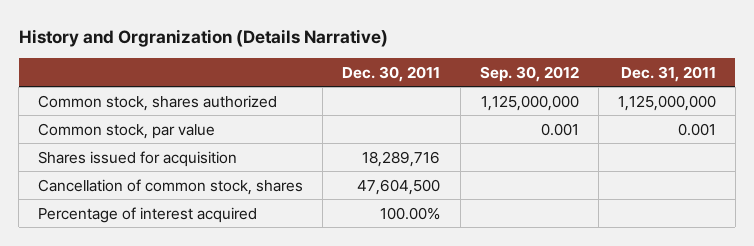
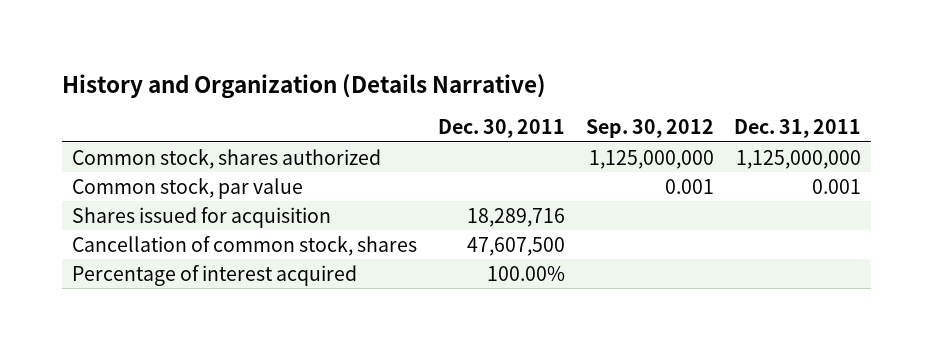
- History and Orgranization (Details Narrative)
+ History and Organization (Details Narrative)
- Cancellation of common stock, shares | 47,604,500 | |
+ Cancellation of common stock, shares | 47,607,500 | |

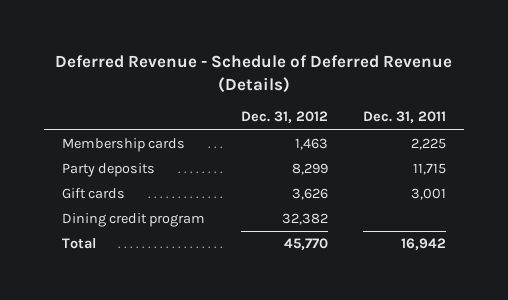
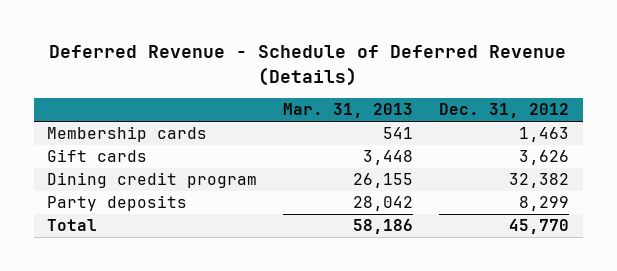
- | Dec. 31, 2012 | Dec. 31, 2011
+ | Mar. 31, 2013 | Dec. 31, 2012
moved down: Party deposits | 28,042 | 8,299

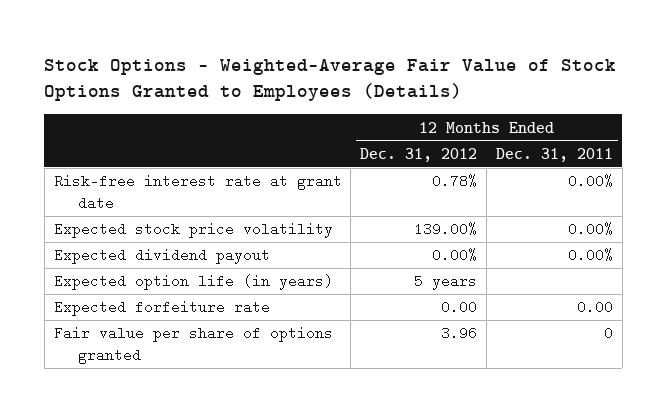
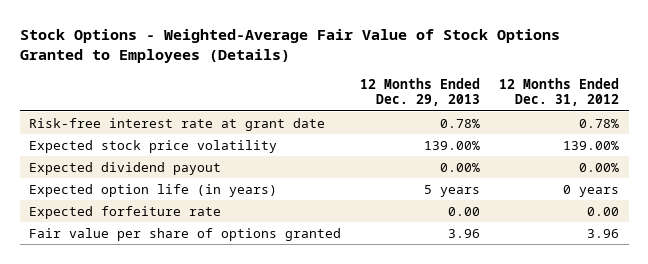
- | 12 Months Ended Dec. 31, 2012 | 12 Months Ended Dec. 31, 2011
+ | 12 Months Ended Dec. 29, 2013 | 12 Months Ended Dec. 31, 2012
- Expected option life (in years) | 5 years |
+ Expected option life (in years) | 5 years | 0 years

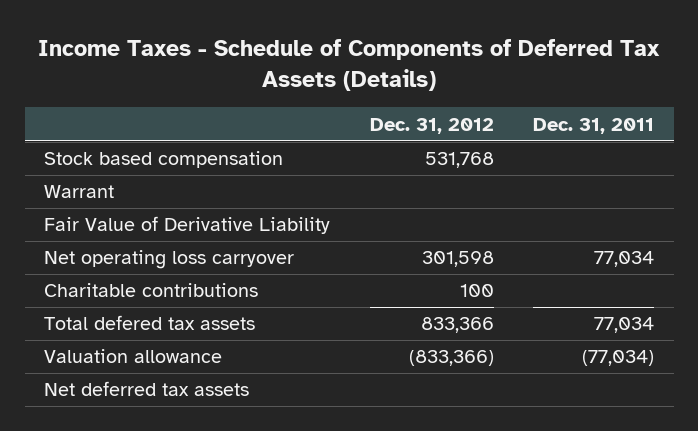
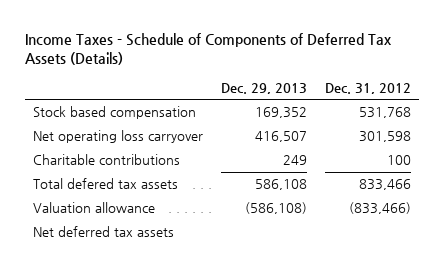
- | Dec. 31, 2012 | Dec. 31, 2011
+ | Dec. 29, 2013 | Dec. 31, 2012
- Warrant
- Fair Value of Derivative Liability
- Total defered tax assets | 833,366 | 77,034
- Valuation allowance | (833,366) | (77,034)
+ Total defered tax assets | 586,108 | 833,466
+ Valuation allowance | (586,108) | (833,466)

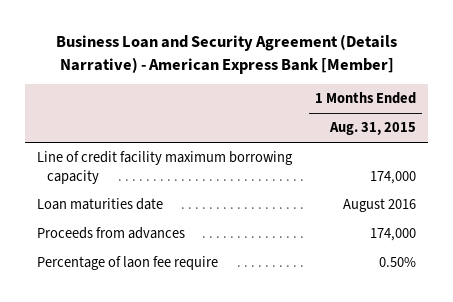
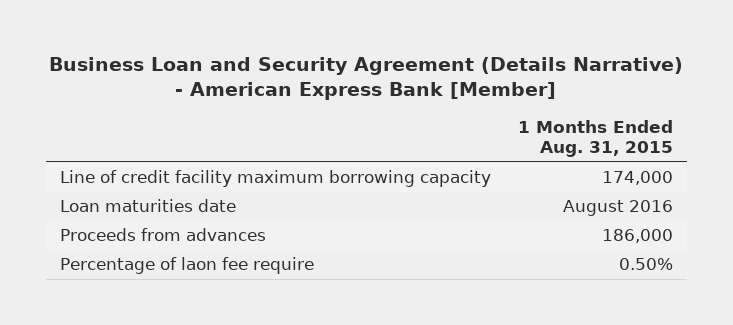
- Proceeds from advances | 174,000
+ Proceeds from advances | 186,000

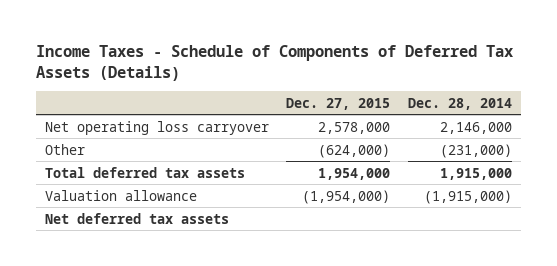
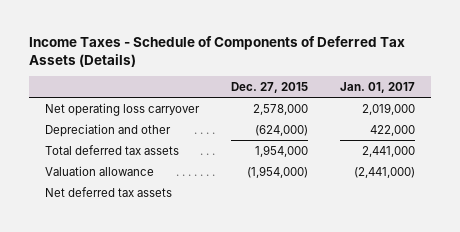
- | Dec. 27, 2015 | Dec. 28, 2014
+ | Dec. 27, 2015 | Jan. 01, 2017
- Other | (624,000) | (231,000)
+ Depreciation and other | (624,000) | 422,000

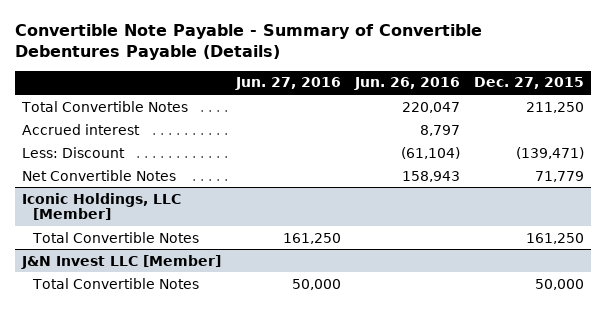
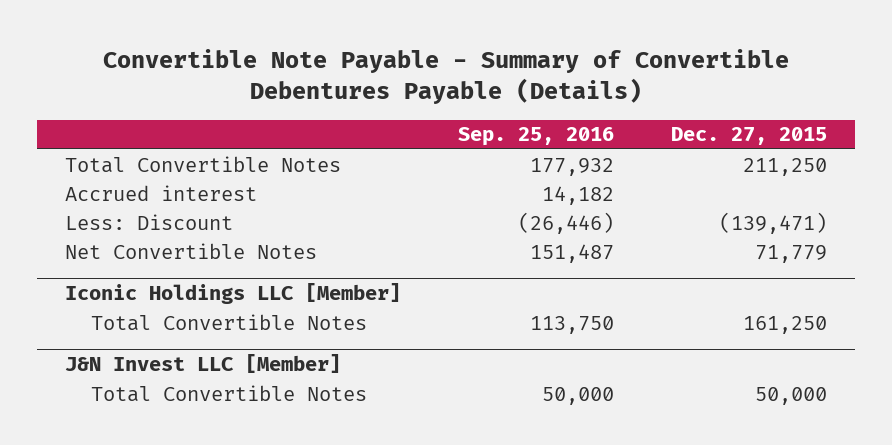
- | Jun. 27, 2016 | Jun. 26, 2016 | Dec. 27, 2015
+ | Sep. 25, 2016 | Dec. 27, 2015
- Iconic Holdings, LLC [Member]
+ Iconic Holdings LLC [Member]

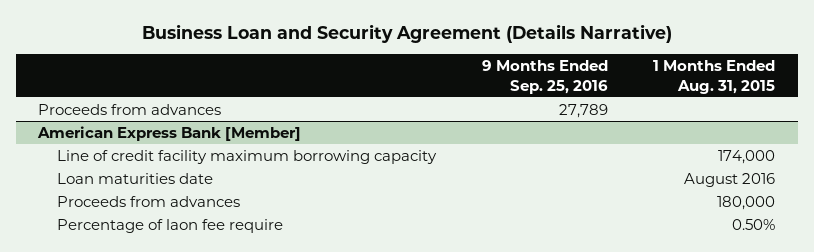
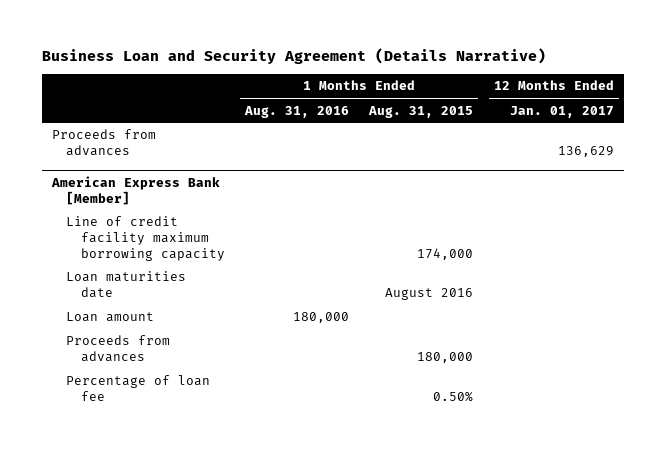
- | 9 Months Ended Sep. 25, 2016 | 1 Months Ended Aug. 31, 2015
+ | 1 Months Ended Aug. 31, 2016 | 1 Months Ended Aug. 31, 2015 | 12 Months Ended Jan. 01, 2017
@ American Express Bank [Member]
+ Loan amount | 180,000 | |
- Percentage of laon fee require | | 0.50%
+ Percentage of loan fee | | 0.50% |

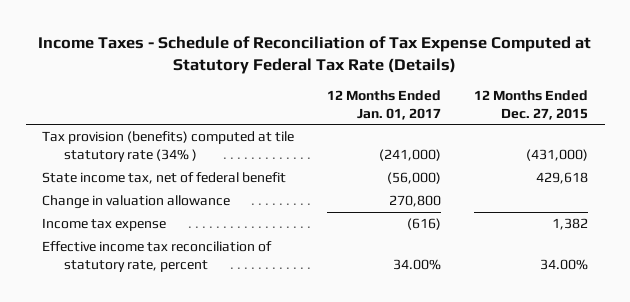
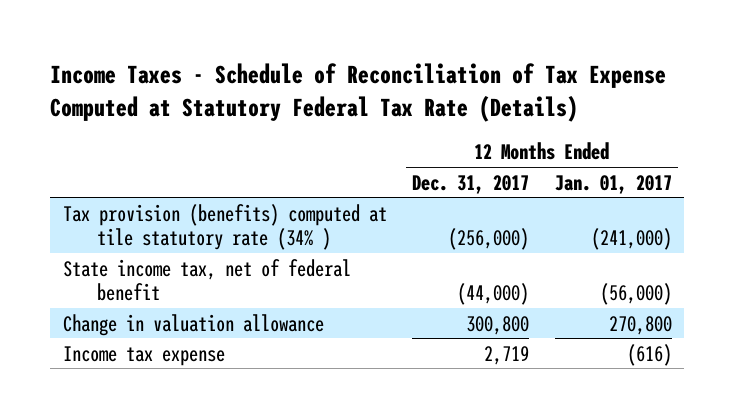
- | 12 Months Ended Jan. 01, 2017 | 12 Months Ended Dec. 27, 2015
+ | 12 Months Ended Dec. 31, 2017 | 12 Months Ended Jan. 01, 2017
- Effective income tax reconciliation of statutory rate, percent | 34.00% | 34.00%

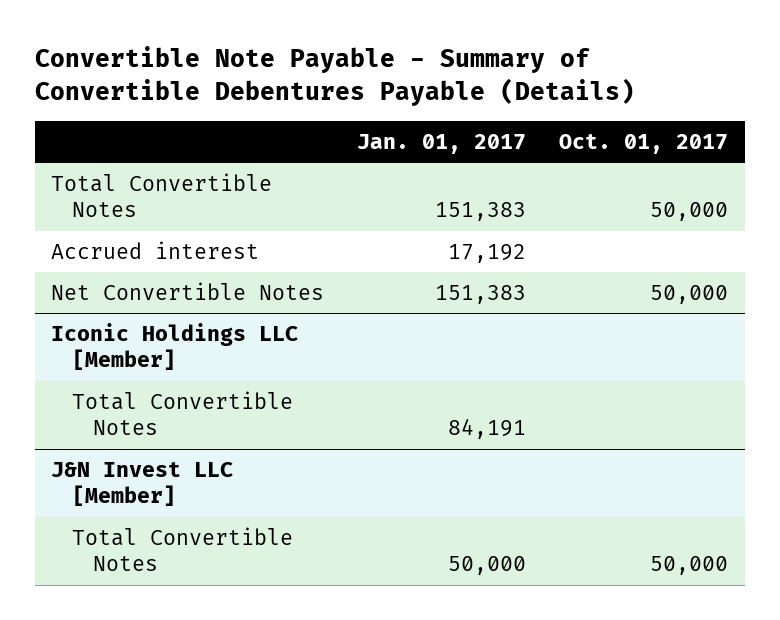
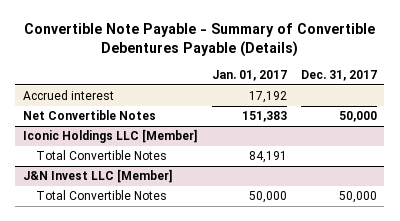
- | Jan. 01, 2017 | Oct. 01, 2017
+ | Jan. 01, 2017 | Dec. 31, 2017
- Total Convertible Notes | 151,383 | 50,000

